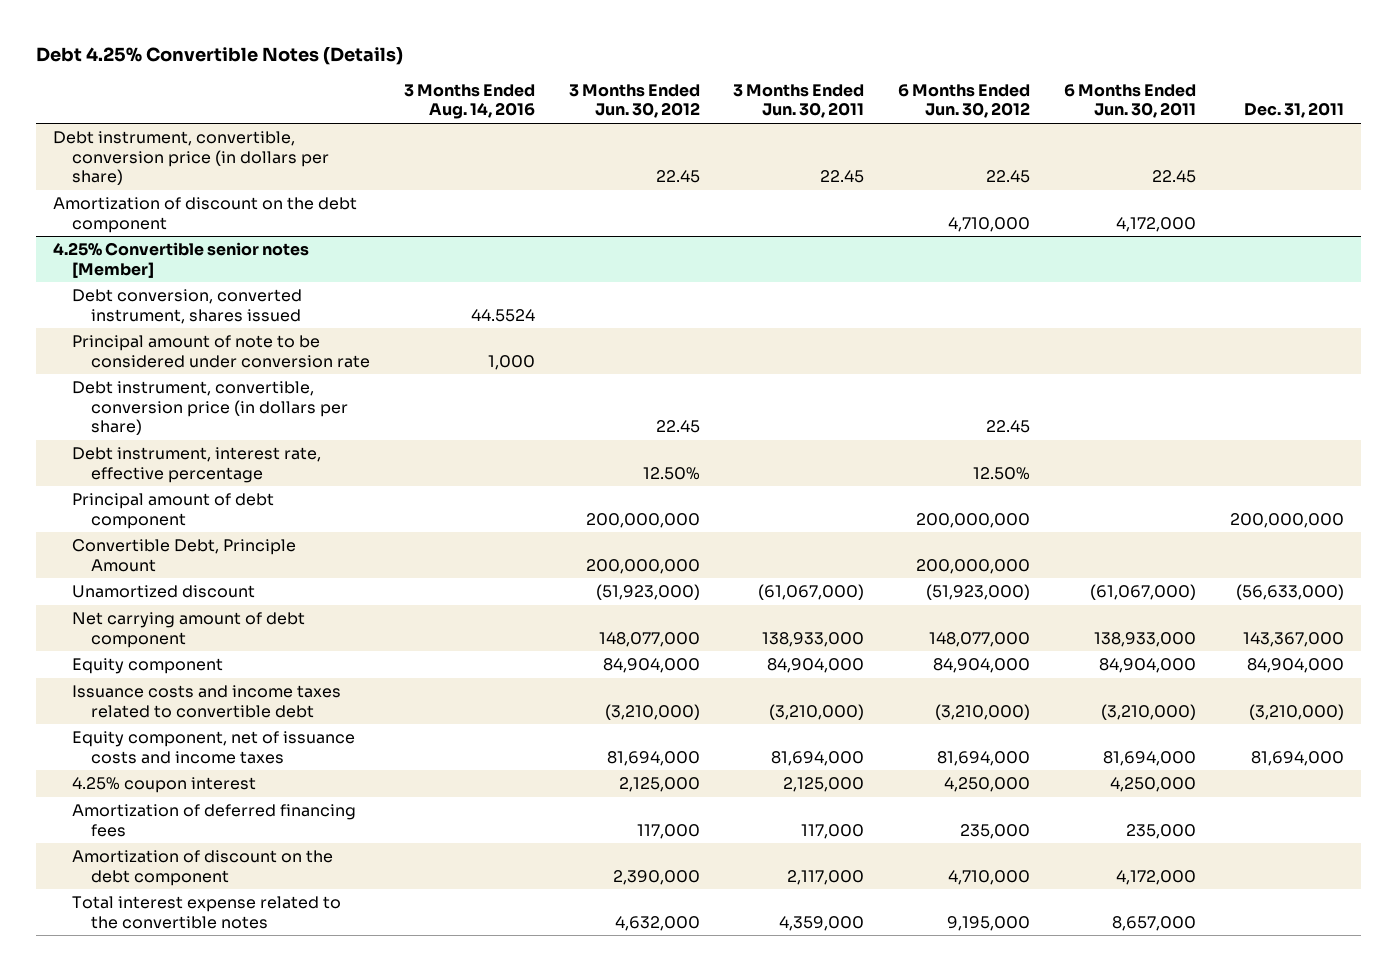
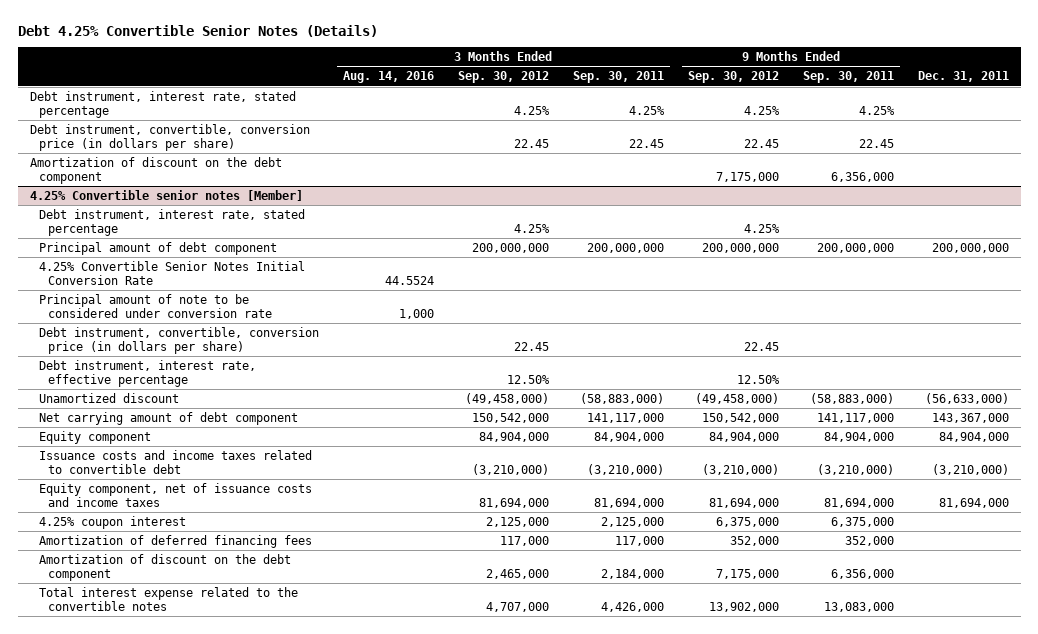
- Debt 4.25% Convertible Notes (Details)
+ Debt 4.25% Convertible Senior Notes (Details)
- | 3 Months Ended Aug. 14, 2016 | 3 Months Ended Jun. 30, 2012 | 3 Months Ended Jun. 30, 2011 | 6 Months Ended Jun. 30, 2012 | 6 Months Ended Jun. 30, 2011 | Dec. 31, 2011
+ | 3 Months Ended Aug. 14, 2016 | 3 Months Ended Sep. 30, 2012 | 3 Months Ended Sep. 30, 2011 | 9 Months Ended Sep. 30, 2012 | 9 Months Ended Sep. 30, 2011 | Dec. 31, 2011
+ Debt instrument, interest rate, stated percentage | | 4.25% | 4.25% | 4.25% | 4.25% |
@ 4.25% Convertible senior notes [Member]
- Debt conversion, converted instrument, shares issued | 44.5524 | | | | |
+ Debt instrument, interest rate, stated percentage | | 4.25% | | 4.25% | |
moved up: Principal amount of debt component | | 200,000,000 | 200,000,000 | 200,000,000 | 200,000,000 | 200,000,000
+ 4.25% Convertible Senior Notes Initial Conversion Rate | 44.5524 | | | | |
- Convertible Debt, Principle Amount | | 200,000,000 | | 200,000,000 | |

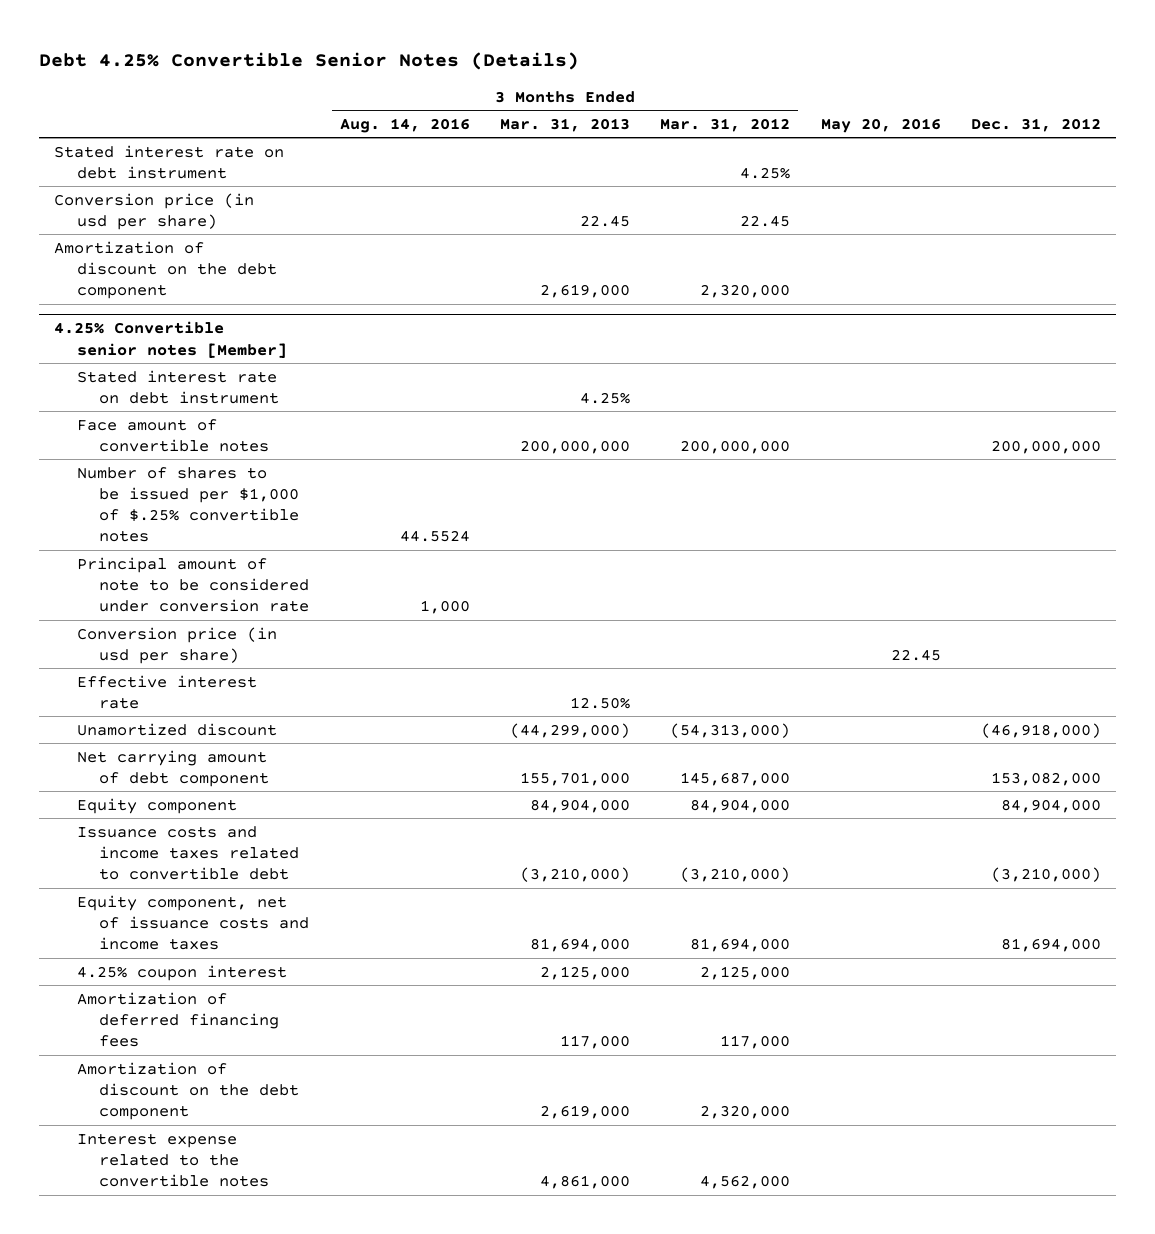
- | 3 Months Ended Aug. 14, 2016 | 3 Months Ended Sep. 30, 2012 | 3 Months Ended Sep. 30, 2011 | 9 Months Ended Sep. 30, 2012 | 9 Months Ended Sep. 30, 2011 | Dec. 31, 2011
+ | 3 Months Ended Aug. 14, 2016 | 3 Months Ended Mar. 31, 2013 | 3 Months Ended Mar. 31, 2012 | May 20, 2016 | Dec. 31, 2012
- Debt instrument, interest rate, stated percentage | | 4.25% | 4.25% | 4.25% | 4.25% |
- Debt instrument, convertible, conversion price (in dollars per share) | | 22.45 | 22.45 | 22.45 | 22.45 |
+ Stated interest rate on debt instrument | | | 4.25% | |
+ Conversion price (in usd per share) | | 22.45 | 22.45 | |
@ 4.25% Convertible senior notes [Member]
- Debt instrument, interest rate, stated percentage | | 4.25% | | 4.25% | |
- Principal amount of debt component | | 200,000,000 | 200,000,000 | 200,000,000 | 200,000,000 | 200,000,000
- 4.25% Convertible Senior Notes Initial Conversion Rate | 44.5524 | | | | |
+ Stated interest rate on debt instrument | | 4.25% | | |
+ Face amount of convertible notes | | 200,000,000 | 200,000,000 | | 200,000,000
+ Number of shares to be issued per $1,000 of $.25% convertible notes | 44.5524 | | | |
- Debt instrument, convertible, conversion price (in dollars per share) | | 22.45 | | 22.45 | |
- Debt instrument, interest rate, effective percentage | | 12.50% | | 12.50% | |
+ Conversion price (in usd per share) | | | | 22.45 |
+ Effective interest rate | | 12.50% | | |
- Total interest expense related to the convertible notes | | 4,707,000 | 4,426,000 | 13,902,000 | 13,083,000 |
+ Interest expense related to the convertible notes | | 4,861,000 | 4,562,000 | |

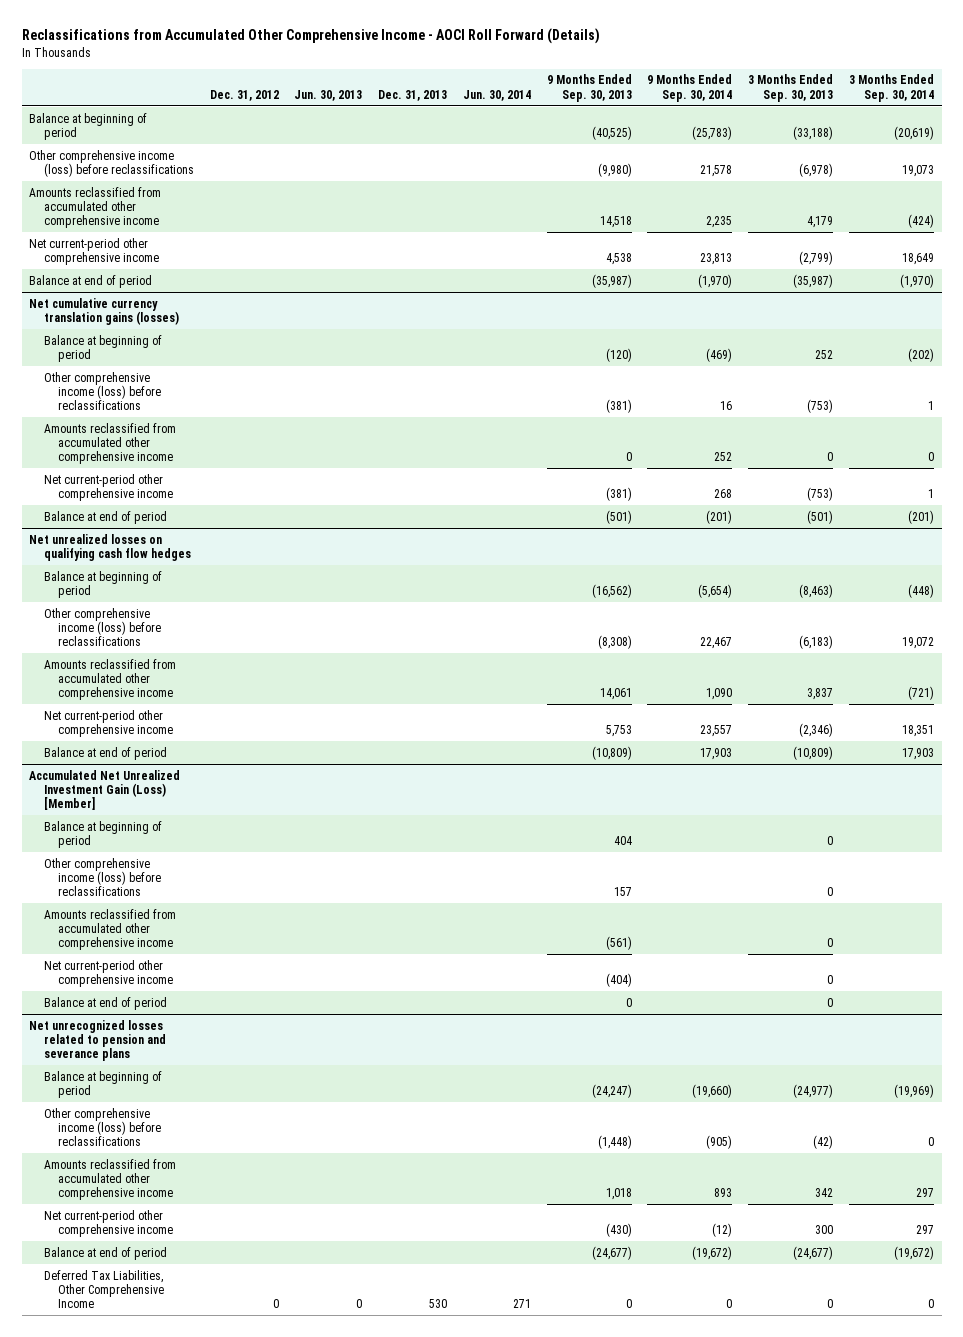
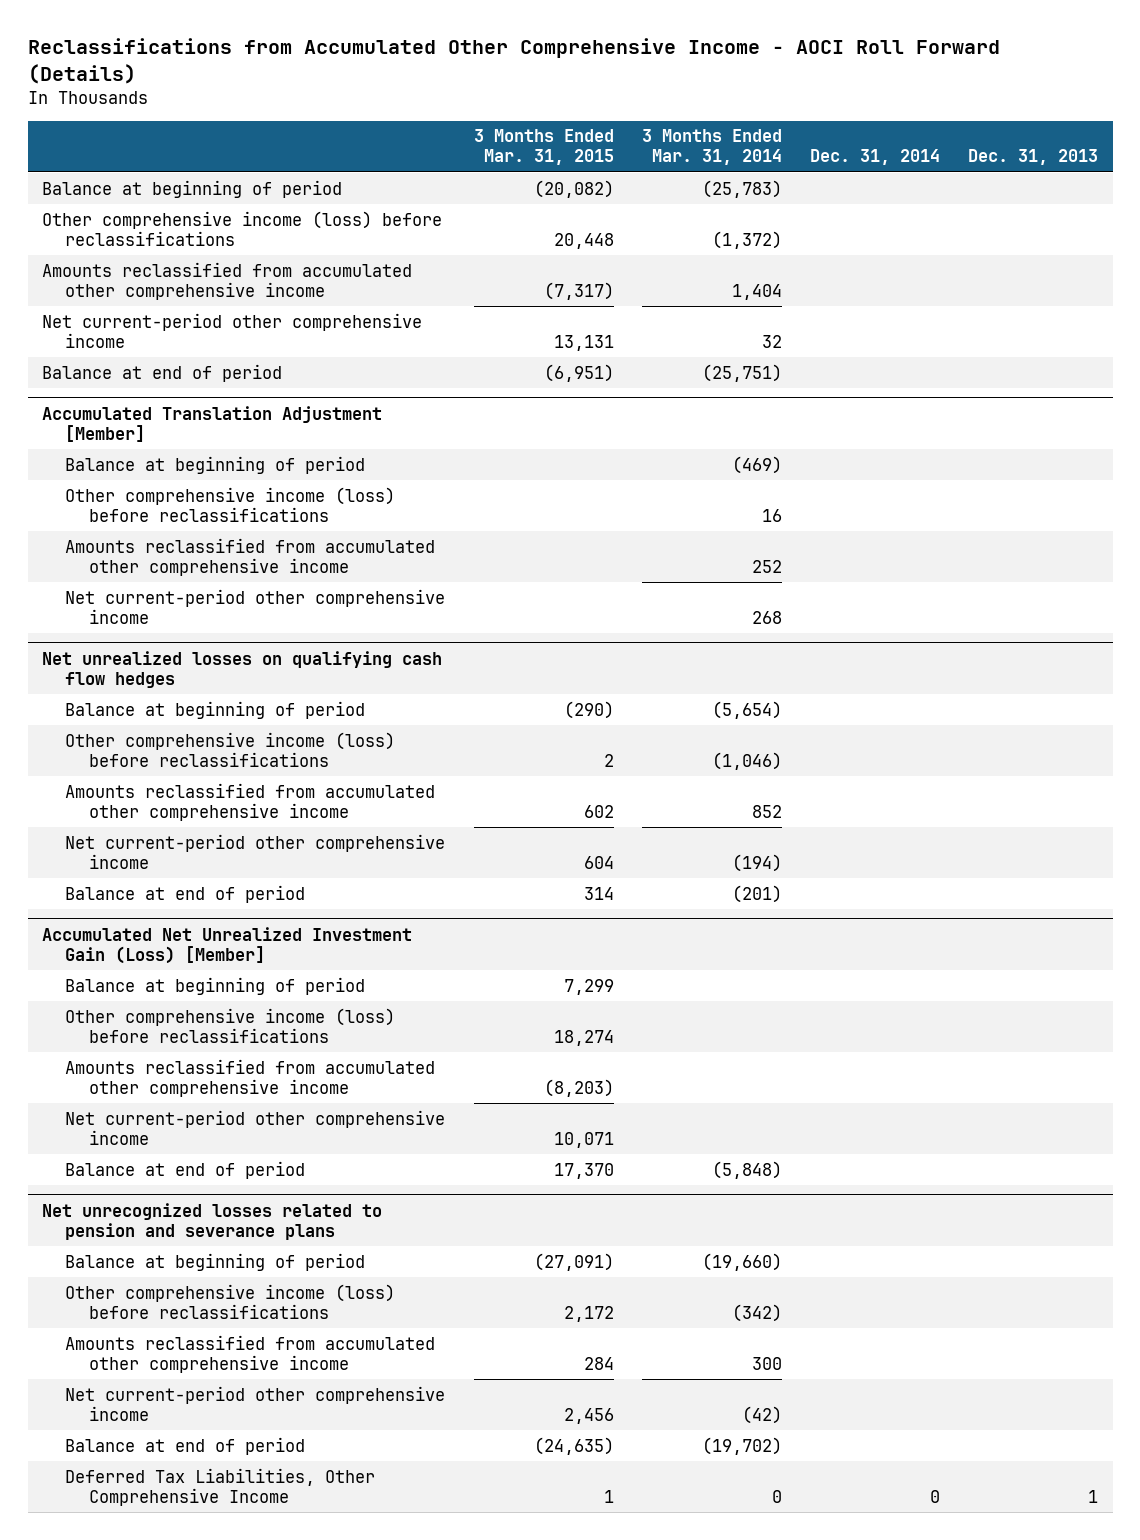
- | Dec. 31, 2012 | Jun. 30, 2013 | Dec. 31, 2013 | Jun. 30, 2014 | 9 Months Ended Sep. 30, 2013 | 9 Months Ended Sep. 30, 2014 | 3 Months Ended Sep. 30, 2013 | 3 Months Ended Sep. 30, 2014
+ | 3 Months Ended Mar. 31, 2015 | 3 Months Ended Mar. 31, 2014 | Dec. 31, 2014 | Dec. 31, 2013
- Net cumulative currency translation gains (losses)
- Balance at beginning of period | | | | | (120) | (469) | 252 | (202)
- Other comprehensive income (loss) before reclassifications | | | | | (381) | 16 | (753) | 1
- Amounts reclassified from accumulated other comprehensive income | | | | | 0 | 252 | 0 | 0
- Net current-period other comprehensive income | | | | | (381) | 268 | (753) | 1
- Balance at end of period | | | | | (501) | (201) | (501) | (201)
+ Accumulated Translation Adjustment [Member]
+ Balance at beginning of period | | (469) | |
+ Other comprehensive income (loss) before reclassifications | | 16 | |
+ Amounts reclassified from accumulated other comprehensive income | | 252 | |
+ Net current-period other comprehensive income | | 268 | |
@ Net unrecognized losses related to pension and severance plans
- Deferred Tax Liabilities, Other Comprehensive Income | 0 | 0 | 530 | 271 | 0 | 0 | 0 | 0
+ Deferred Tax Liabilities, Other Comprehensive Income | 1 | 0 | 0 | 1

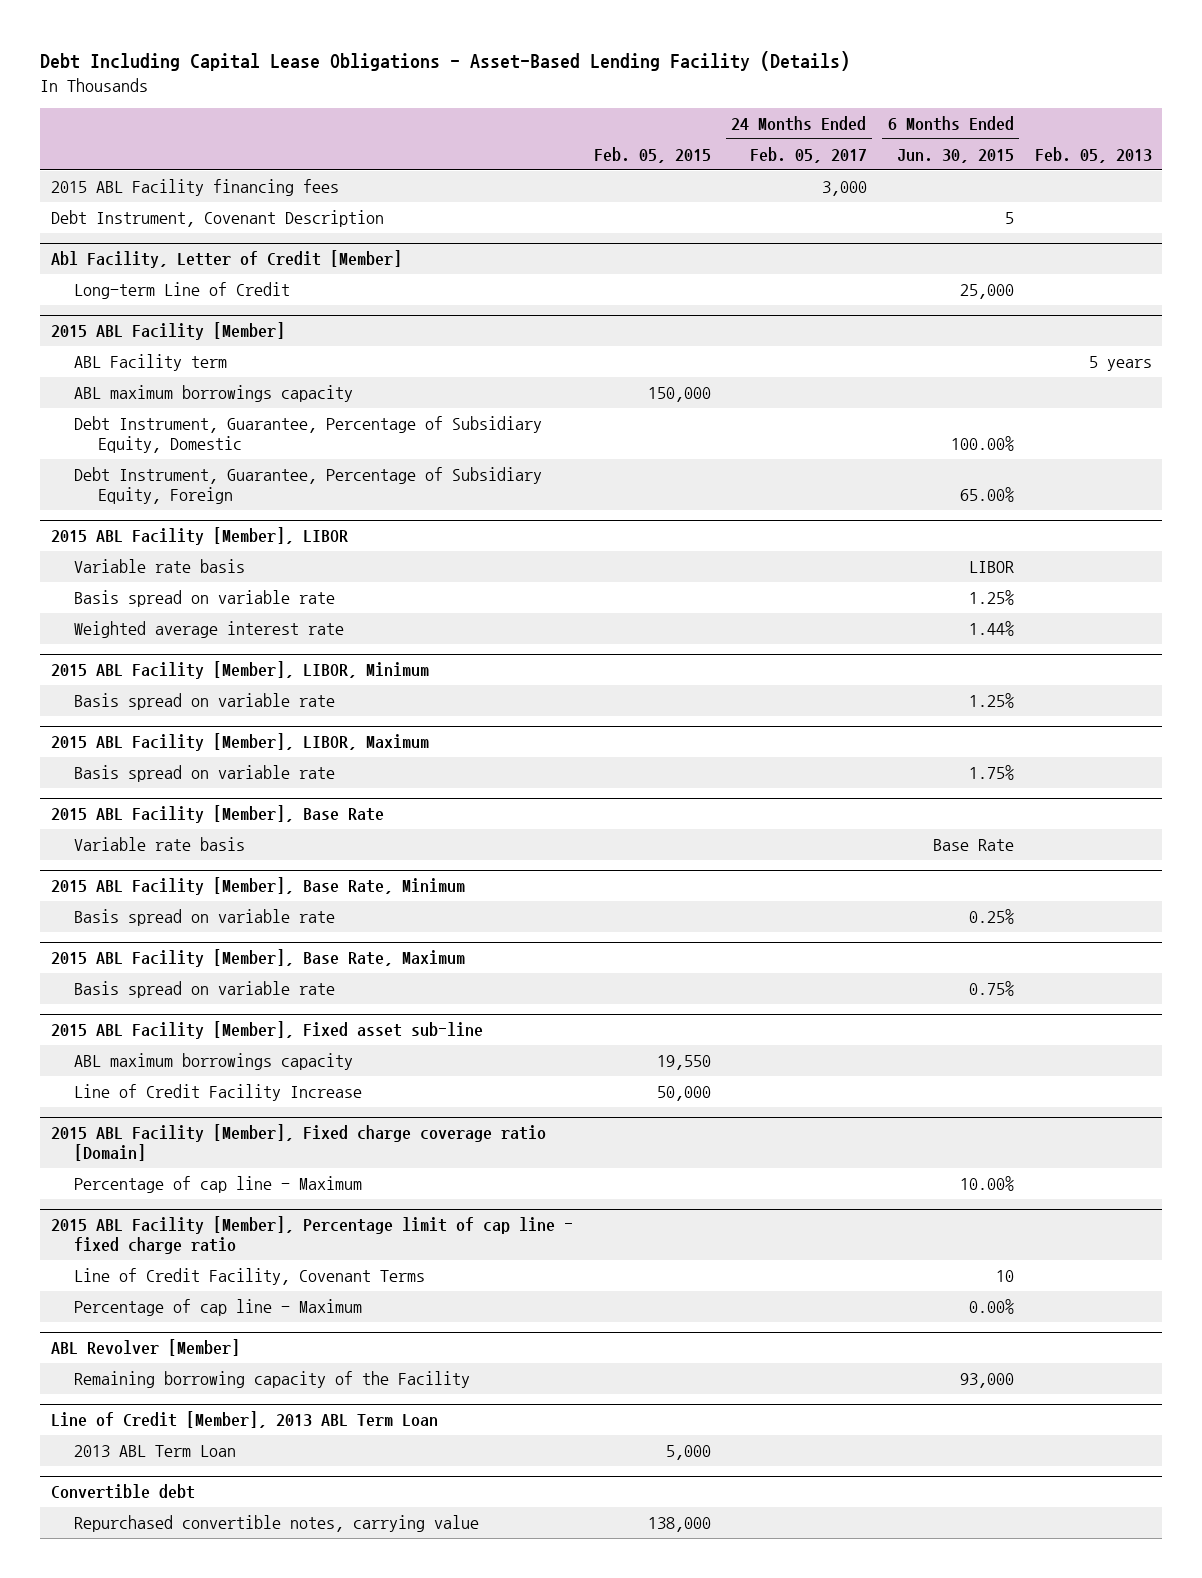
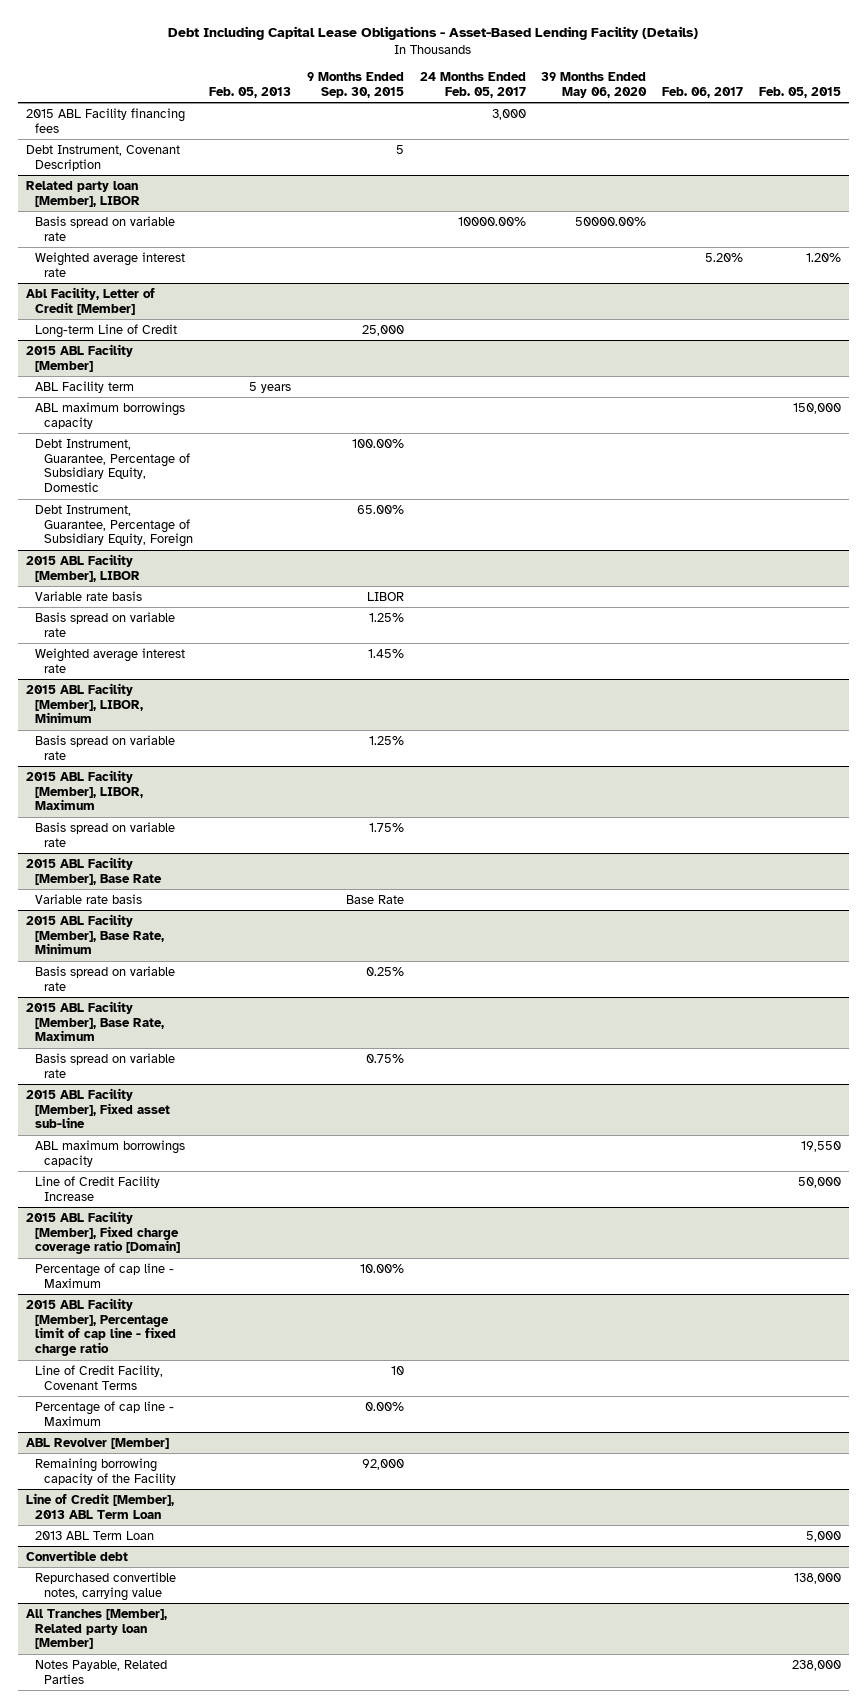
- | Feb. 05, 2015 | 24 Months Ended Feb. 05, 2017 | 6 Months Ended Jun. 30, 2015 | Feb. 05, 2013
+ | Feb. 05, 2013 | 9 Months Ended Sep. 30, 2015 | 24 Months Ended Feb. 05, 2017 | 39 Months Ended May 06, 2020 | Feb. 06, 2017 | Feb. 05, 2015
+ Related party loan [Member], LIBOR
+ Basis spread on variable rate | | | 10000.00% | 50000.00% | |
+ Weighted average interest rate | | | | | 5.20% | 1.20%
+ All Tranches [Member], Related party loan [Member]
+ Notes Payable, Related Parties | | | | | | 238,000

